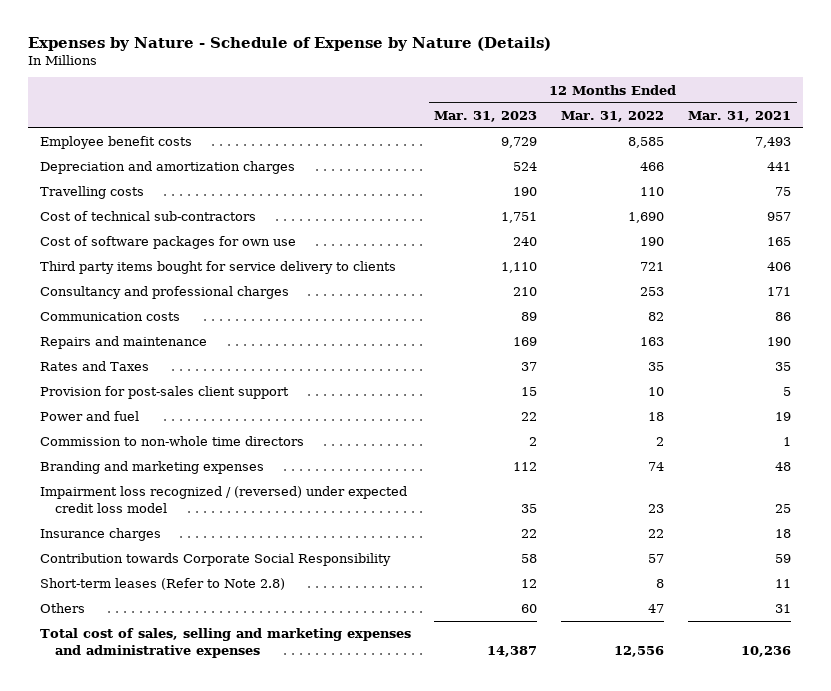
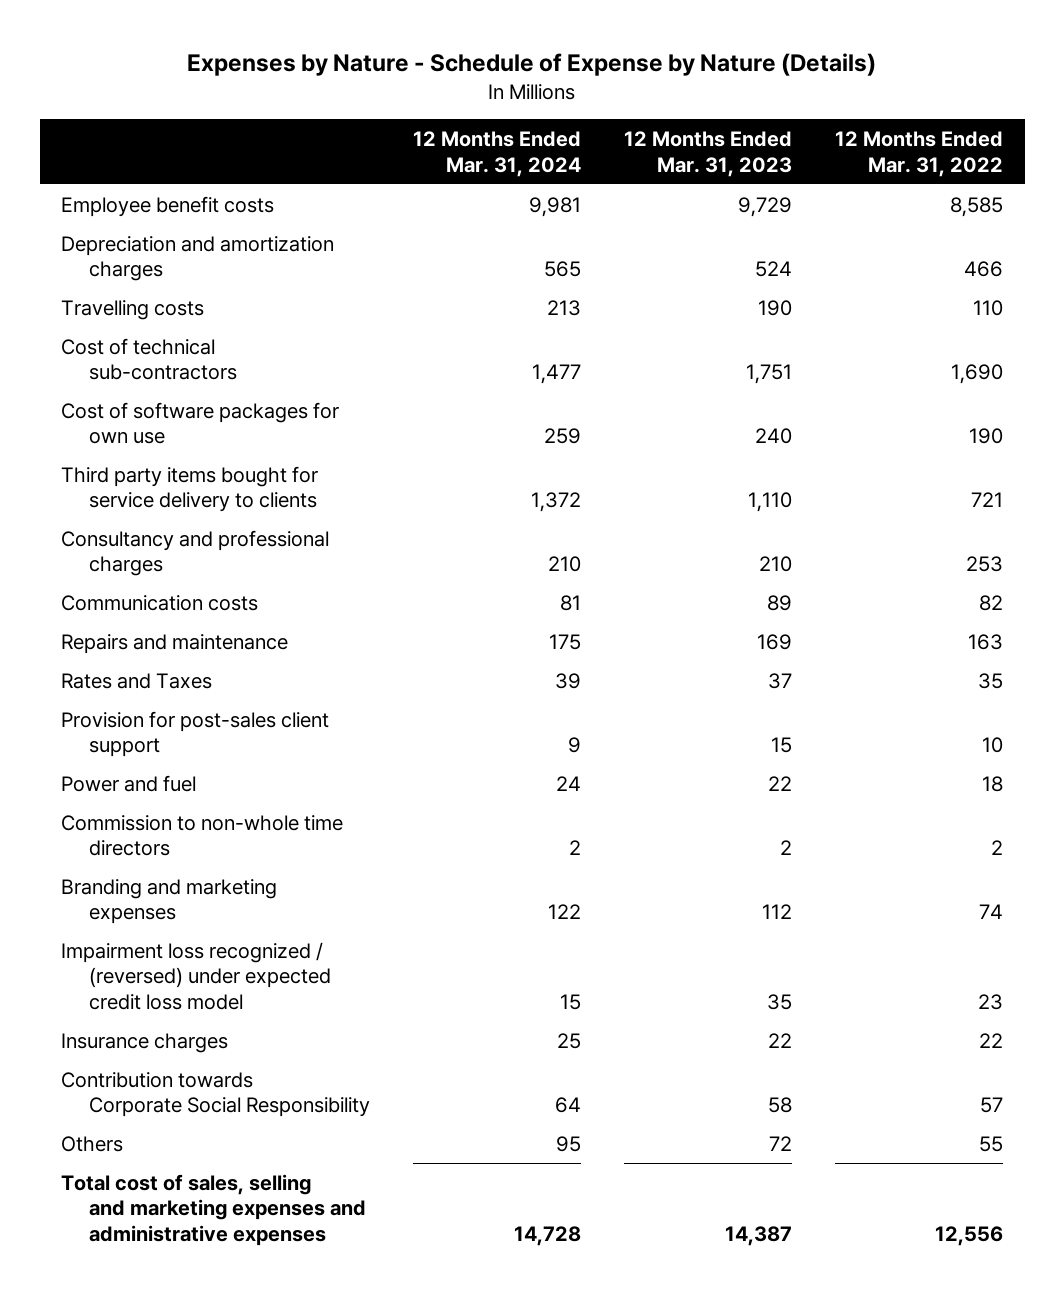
- | 12 Months Ended Mar. 31, 2023 | 12 Months Ended Mar. 31, 2022 | 12 Months Ended Mar. 31, 2021
+ | 12 Months Ended Mar. 31, 2024 | 12 Months Ended Mar. 31, 2023 | 12 Months Ended Mar. 31, 2022
- Short-term leases (Refer to Note 2.8) | 12 | 8 | 11
- Others | 60 | 47 | 31
+ Others | 95 | 72 | 55

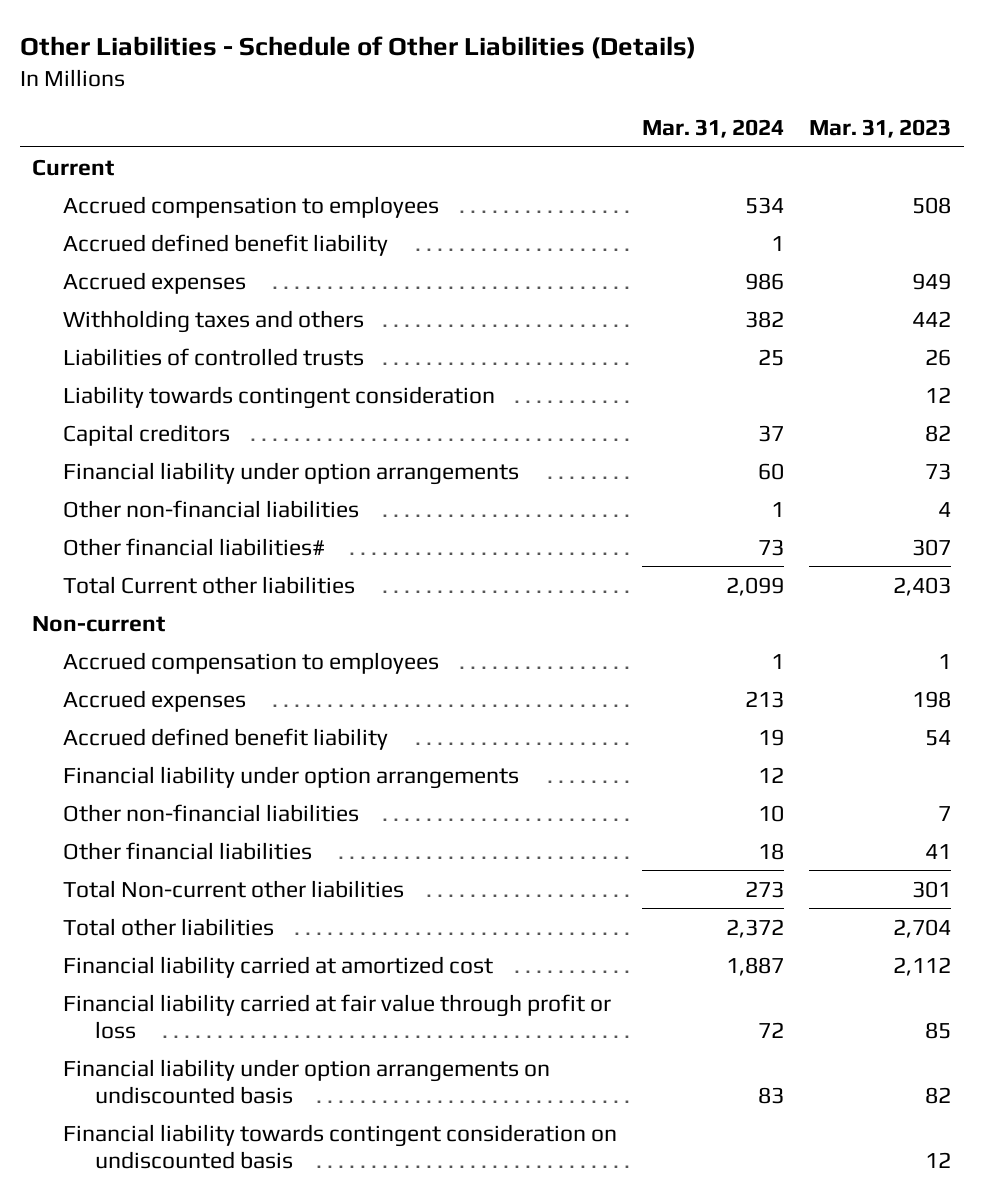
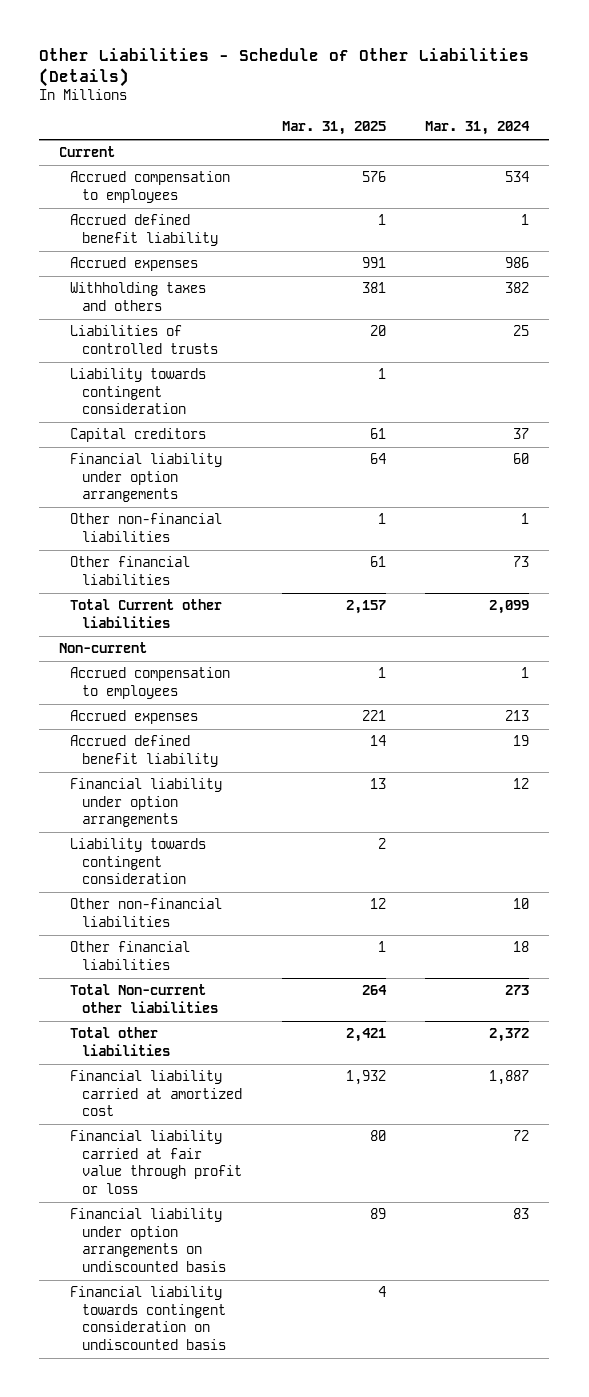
- | Mar. 31, 2024 | Mar. 31, 2023
+ | Mar. 31, 2025 | Mar. 31, 2024
- Other financial liabilities# | 73 | 307
+ Other financial liabilities | 61 | 73
+ Liability towards contingent consideration | 2 |

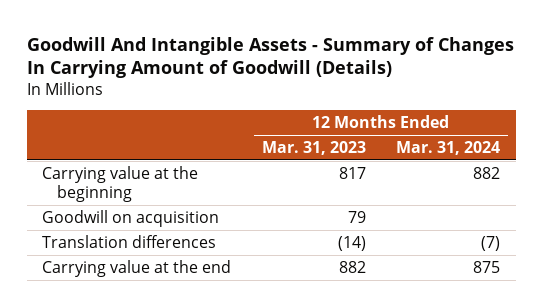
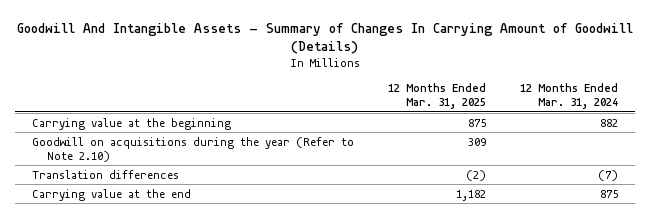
- | 12 Months Ended Mar. 31, 2023 | 12 Months Ended Mar. 31, 2024
+ | 12 Months Ended Mar. 31, 2025 | 12 Months Ended Mar. 31, 2024
- Goodwill on acquisition | 79 |
+ Goodwill on acquisitions during the year (Refer to Note 2.10) | 309 |

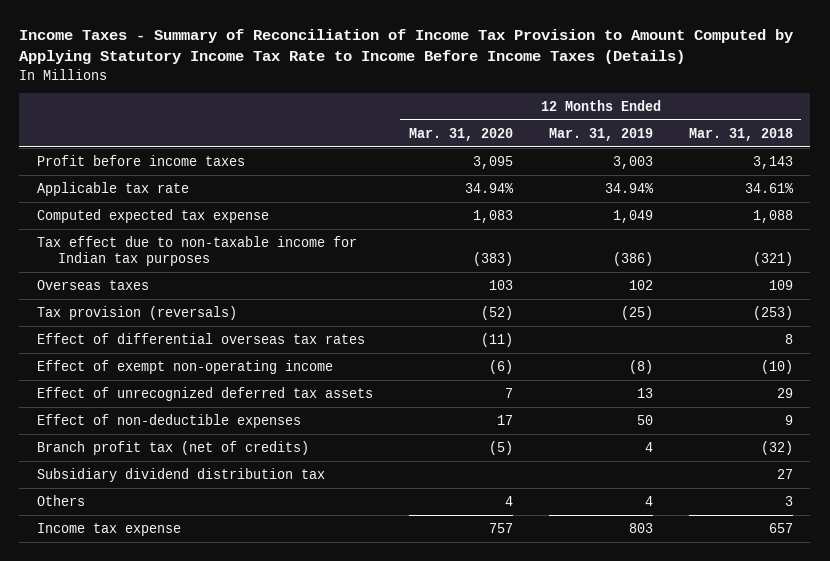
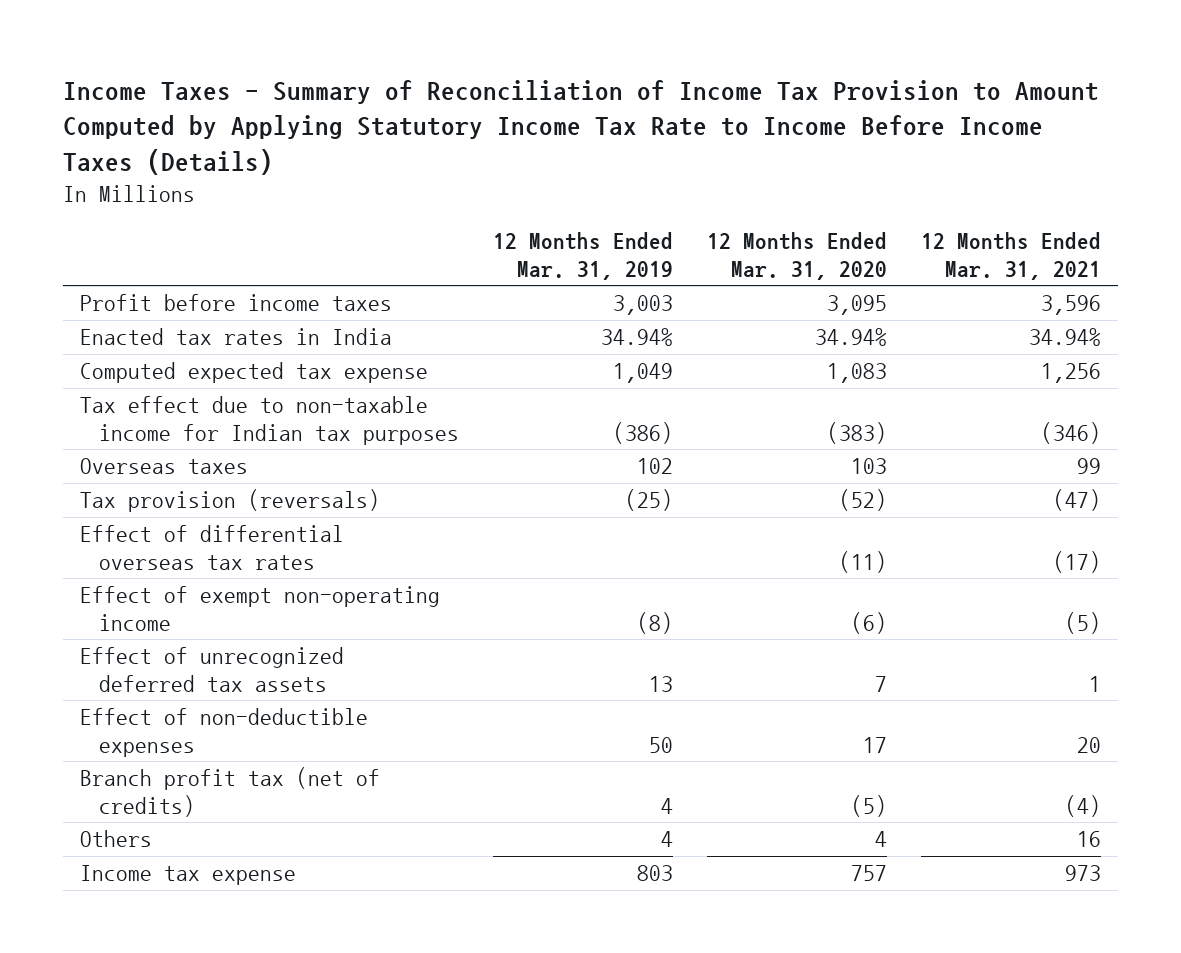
- | 12 Months Ended Mar. 31, 2020 | 12 Months Ended Mar. 31, 2019 | 12 Months Ended Mar. 31, 2018
+ | 12 Months Ended Mar. 31, 2019 | 12 Months Ended Mar. 31, 2020 | 12 Months Ended Mar. 31, 2021
- Applicable tax rate | 34.94% | 34.94% | 34.61%
+ Enacted tax rates in India | 34.94% | 34.94% | 34.94%
- Subsidiary dividend distribution tax | | | 27

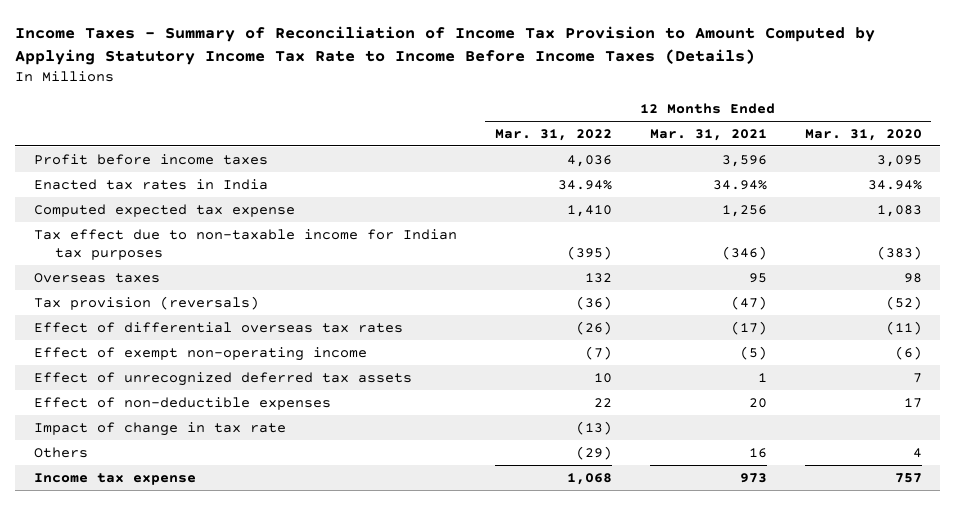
- | 12 Months Ended Mar. 31, 2019 | 12 Months Ended Mar. 31, 2020 | 12 Months Ended Mar. 31, 2021
+ | 12 Months Ended Mar. 31, 2022 | 12 Months Ended Mar. 31, 2021 | 12 Months Ended Mar. 31, 2020
- Overseas taxes | 102 | 103 | 99
+ Overseas taxes | 132 | 95 | 98
- Branch profit tax (net of credits) | 4 | (5) | (4)
+ Impact of change in tax rate | (13) | |

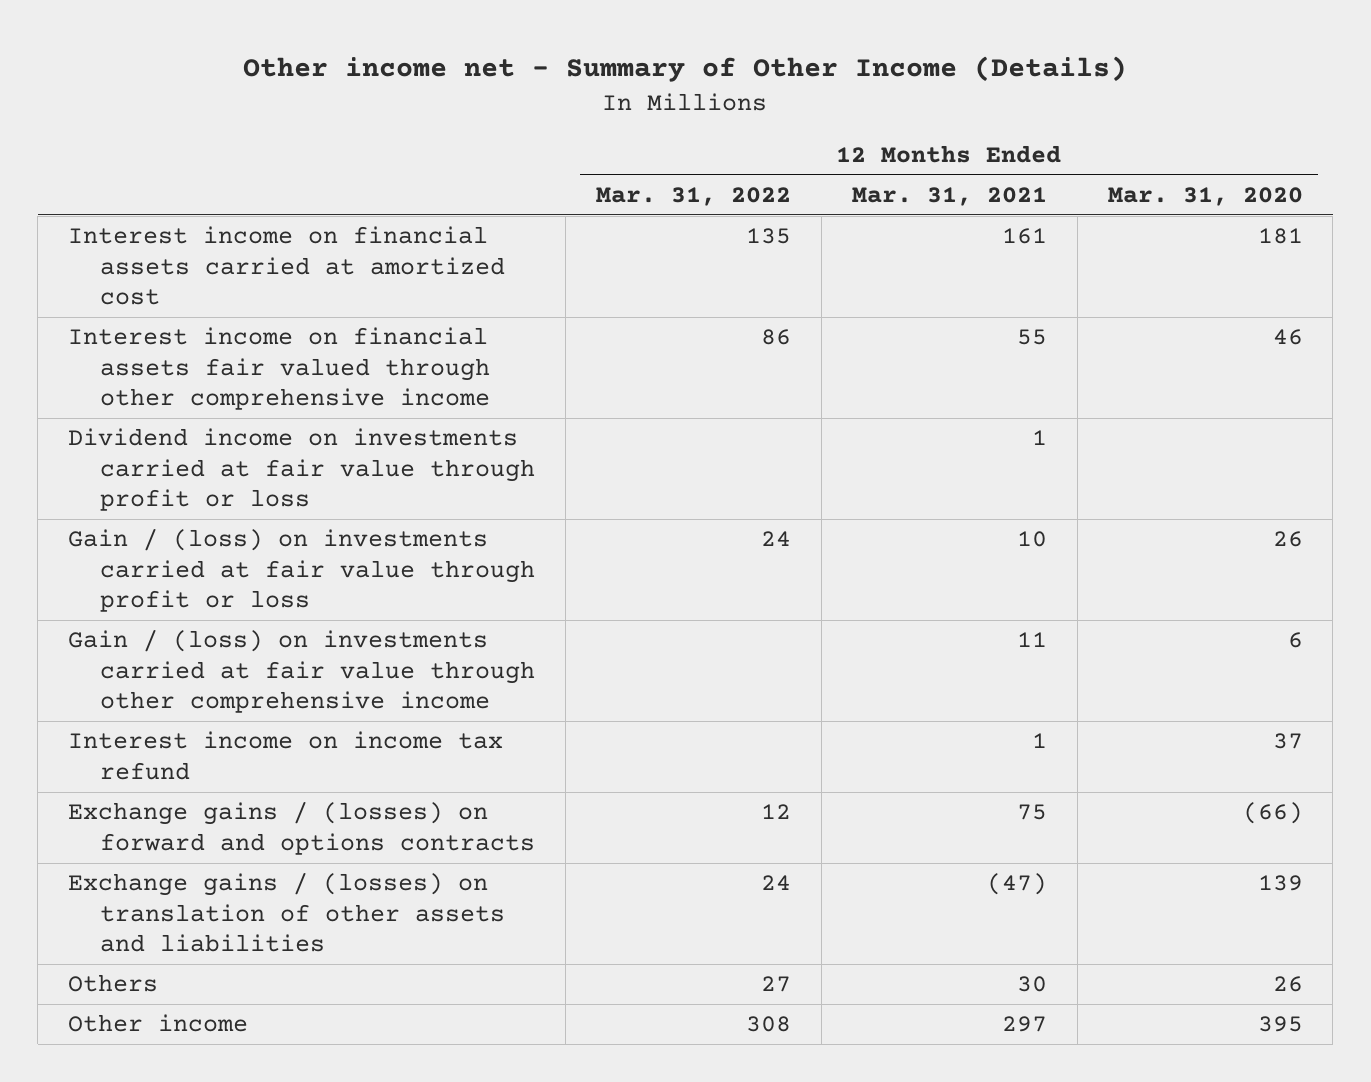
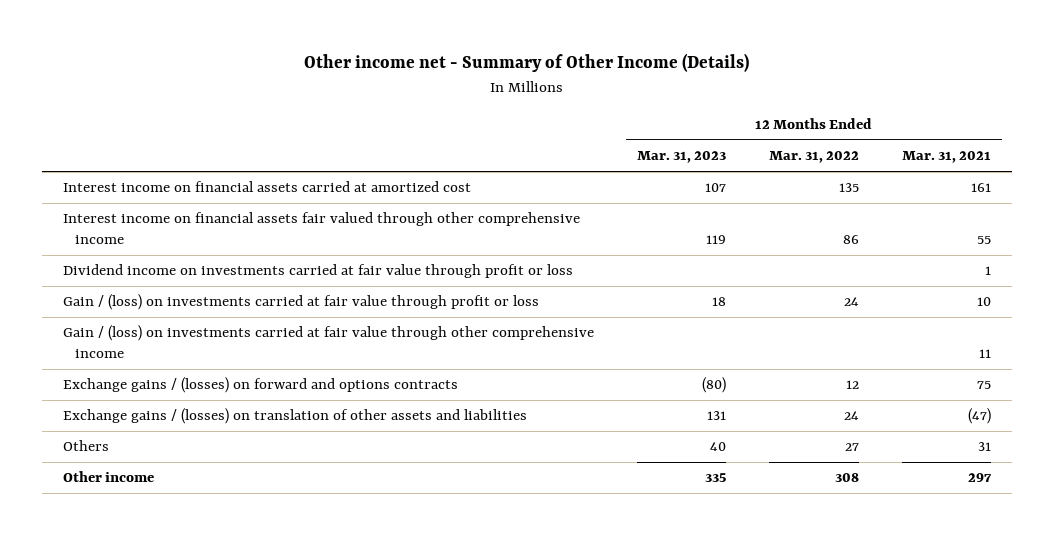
- | 12 Months Ended Mar. 31, 2022 | 12 Months Ended Mar. 31, 2021 | 12 Months Ended Mar. 31, 2020
+ | 12 Months Ended Mar. 31, 2023 | 12 Months Ended Mar. 31, 2022 | 12 Months Ended Mar. 31, 2021
- Interest income on income tax refund | | 1 | 37
- Others | 27 | 30 | 26
+ Others | 40 | 27 | 31

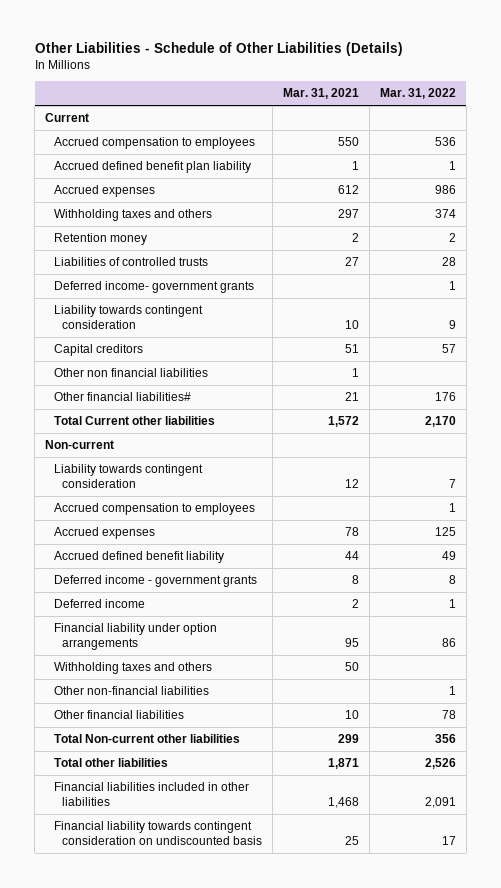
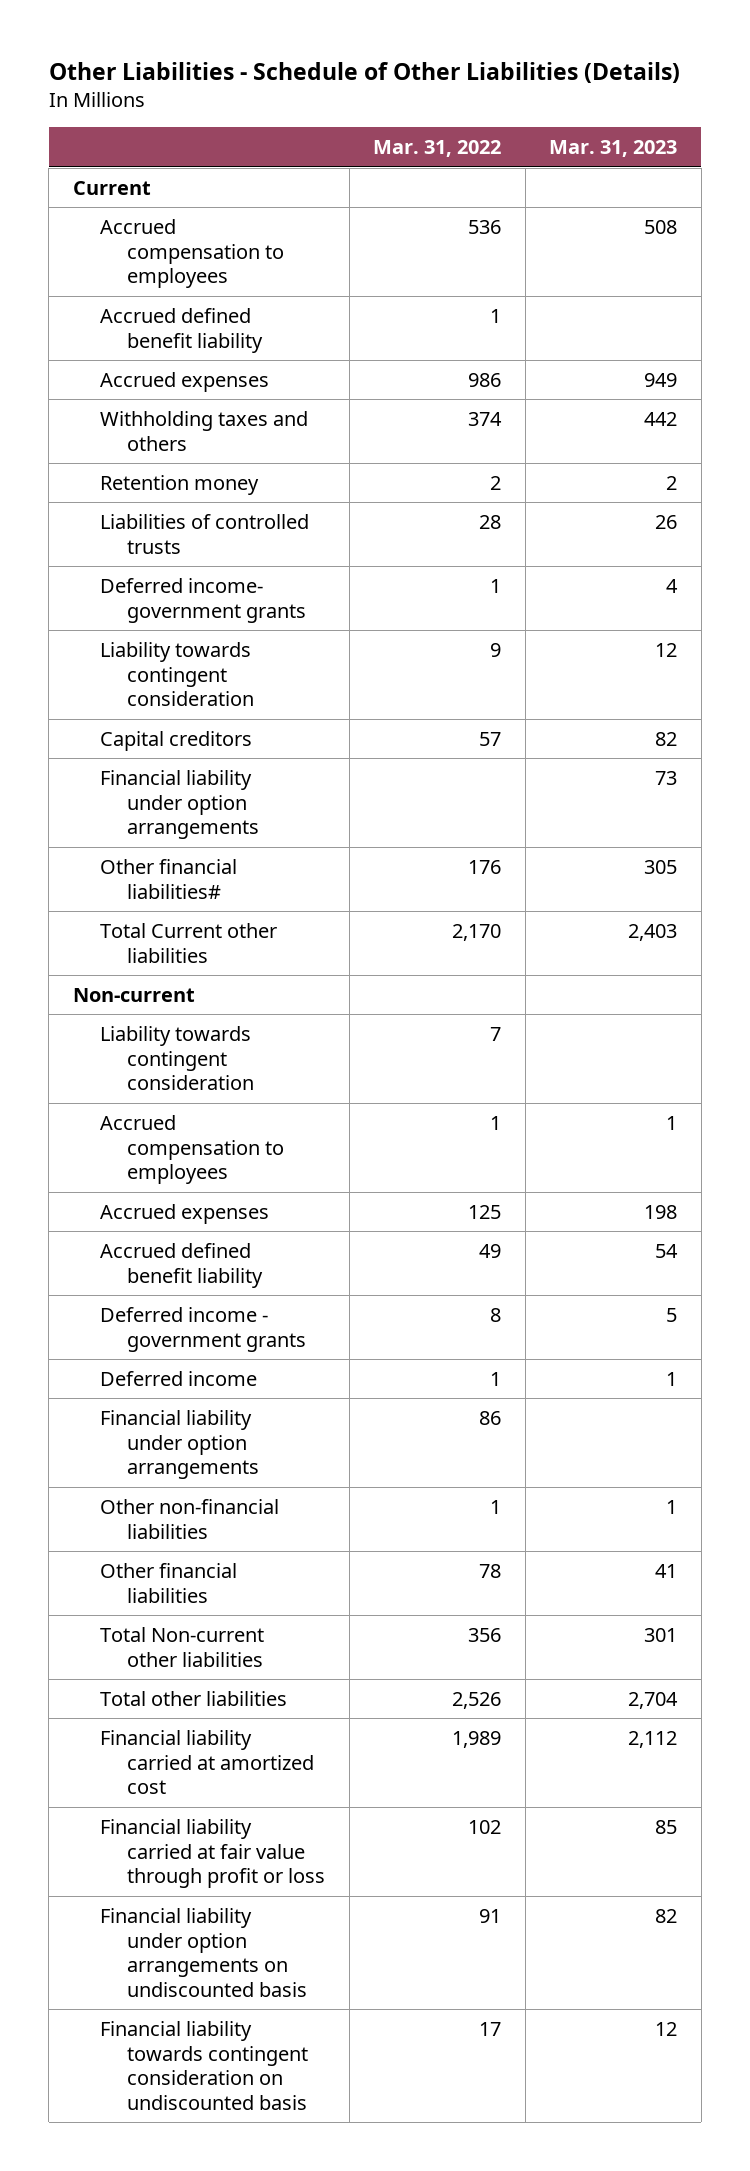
- | Mar. 31, 2021 | Mar. 31, 2022
+ | Mar. 31, 2022 | Mar. 31, 2023
- Accrued defined benefit plan liability | 1 | 1
+ Accrued defined benefit liability | 1 |
- Other non financial liabilities | 1 |
+ Financial liability under option arrangements | | 73
- Withholding taxes and others | 50 |
- Financial liabilities included in other liabilities | 1,468 | 2,091
+ Financial liability carried at amortized cost | 1,989 | 2,112
+ Financial liability carried at fair value through profit or loss | 102 | 85
+ Financial liability under option arrangements on undiscounted basis | 91 | 82

